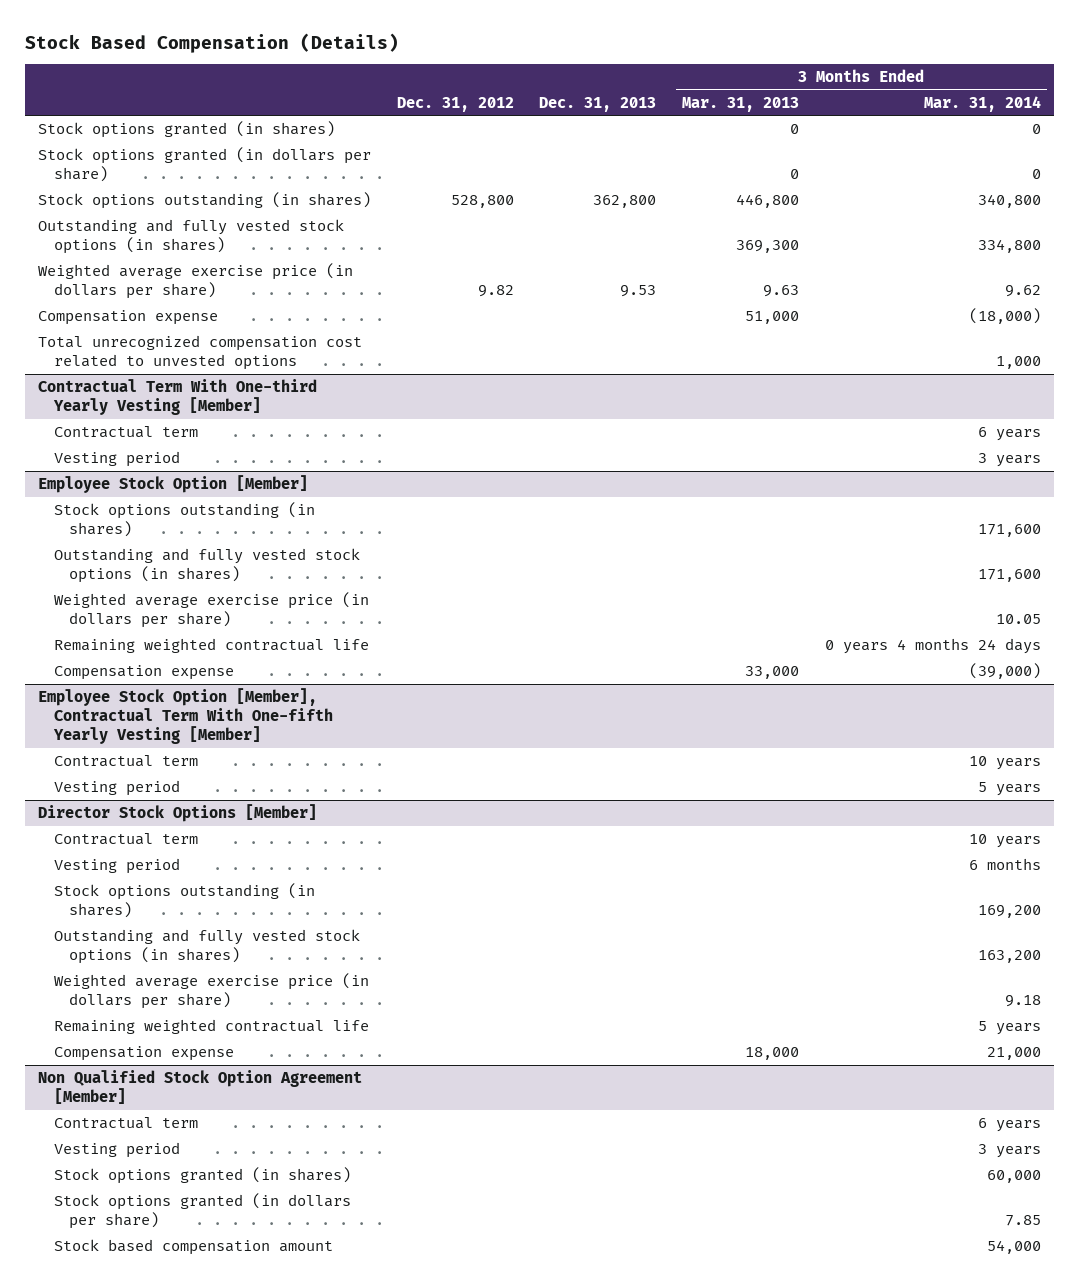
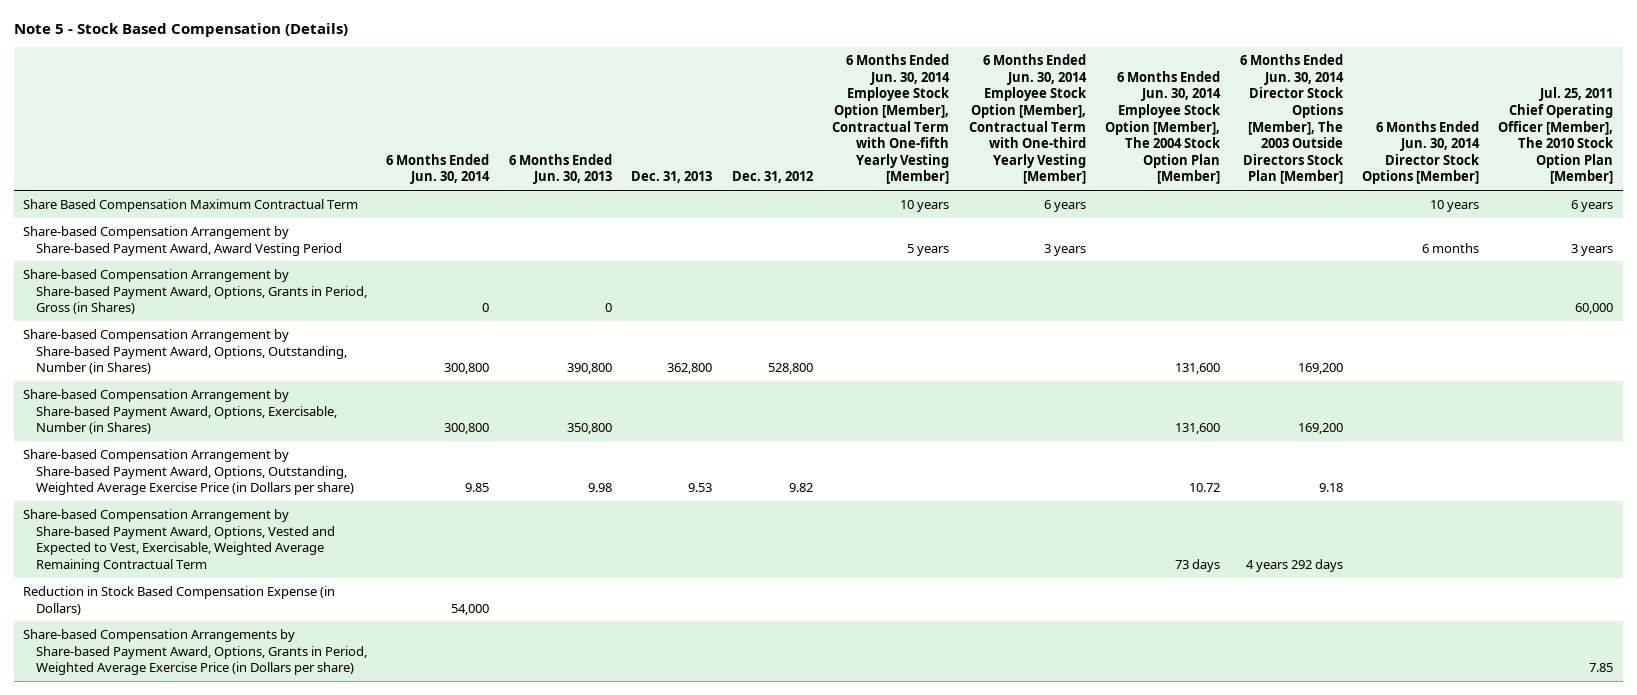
- Stock Based Compensation (Details)
+ Note 5 - Stock Based Compensation (Details)
- | Dec. 31, 2012 | Dec. 31, 2013 | 3 Months Ended Mar. 31, 2013 | 3 Months Ended Mar. 31, 2014
+ | 6 Months Ended Jun. 30, 2014 | 6 Months Ended Jun. 30, 2013 | Dec. 31, 2013 | Dec. 31, 2012 | 6 Months Ended Jun. 30, 2014 Employee Stock Option [Member], Contractual Term with One-fifth Yearly Vesting [Member] | 6 Months Ended Jun. 30, 2014 Employee Stock Option [Member], Contractual Term with One-third Yearly Vesting [Member] | 6 Months Ended Jun. 30, 2014 Employee Stock Option [Member], The 2004 Stock Option Plan [Member] | 6 Months Ended Jun. 30, 2014 Director Stock Options [Member], The 2003 Outside Directors Stock Plan [Member] | 6 Months Ended Jun. 30, 2014 Director Stock Options [Member] | Jul. 25, 2011 Chief Operating Officer [Member], The 2010 Stock Option Plan [Member]
- Stock options granted (in shares) | | | 0 | 0
- Stock options granted (in dollars per share) | | | 0 | 0
- Stock options outstanding (in shares) | 528,800 | 362,800 | 446,800 | 340,800
- Outstanding and fully vested stock options (in shares) | | | 369,300 | 334,800
- Weighted average exercise price (in dollars per share) | 9.82 | 9.53 | 9.63 | 9.62
- Compensation expense | | | 51,000 | (18,000)
- Total unrecognized compensation cost related to unvested options | | | | 1,000
- Contractual Term With One-third Yearly Vesting [Member]
- Contractual term | | | | 6 years
- Vesting period | | | | 3 years
- Employee Stock Option [Member]
- Stock options outstanding (in shares) | | | | 171,600
- Outstanding and fully vested stock options (in shares) | | | | 171,600
- Weighted average exercise price (in dollars per share) | | | | 10.05
- Remaining weighted contractual life | | | | 0 years 4 months 24 days
- Compensation expense | | | 33,000 | (39,000)
- Employee Stock Option [Member], Contractual Term With One-fifth Yearly Vesting [Member]
- Contractual term | | | | 10 years
- Vesting period | | | | 5 years
- Director Stock Options [Member]
- Contractual term | | | | 10 years
- Vesting period | | | | 6 months
- Stock options outstanding (in shares) | | | | 169,200
- Outstanding and fully vested stock options (in shares) | | | | 163,200
- Weighted average exercise price (in dollars per share) | | | | 9.18
- Remaining weighted contractual life | | | | 5 years
- Compensation expense | | | 18,000 | 21,000
- Non Qualified Stock Option Agreement [Member]
- Contractual term | | | | 6 years
- Vesting period | | | | 3 years
- Stock options granted (in shares) | | | | 60,000
- Stock options granted (in dollars per share) | | | | 7.85
- Stock based compensation amount | | | | 54,000
+ Share Based Compensation Maximum Contractual Term | | | | | 10 years | 6 years | | | 10 years | 6 years
+ Share-based Compensation Arrangement by Share-based Payment Award, Award Vesting Period | | | | | 5 years | 3 years | | | 6 months | 3 years
+ Share-based Compensation Arrangement by Share-based Payment Award, Options, Grants in Period, Gross (in Shares) | 0 | 0 | | | | | | | | 60,000
+ Share-based Compensation Arrangement by Share-based Payment Award, Options, Outstanding, Number (in Shares) | 300,800 | 390,800 | 362,800 | 528,800 | | | 131,600 | 169,200 | |
+ Share-based Compensation Arrangement by Share-based Payment Award, Options, Exercisable, Number (in Shares) | 300,800 | 350,800 | | | | | 131,600 | 169,200 | |
+ Share-based Compensation Arrangement by Share-based Payment Award, Options, Outstanding, Weighted Average Exercise Price (in Dollars per share) | 9.85 | 9.98 | 9.53 | 9.82 | | | 10.72 | 9.18 | |
+ Share-based Compensation Arrangement by Share-based Payment Award, Options, Vested and Expected to Vest, Exercisable, Weighted Average Remaining Contractual Term | | | | | | | 73 days | 4 years 292 days | |
+ Reduction in Stock Based Compensation Expense (in Dollars) | 54,000 | | | | | | | | |
+ Share-based Compensation Arrangements by Share-based Payment Award, Options, Grants in Period, Weighted Average Exercise Price (in Dollars per share) | | | | | | | | | | 7.85

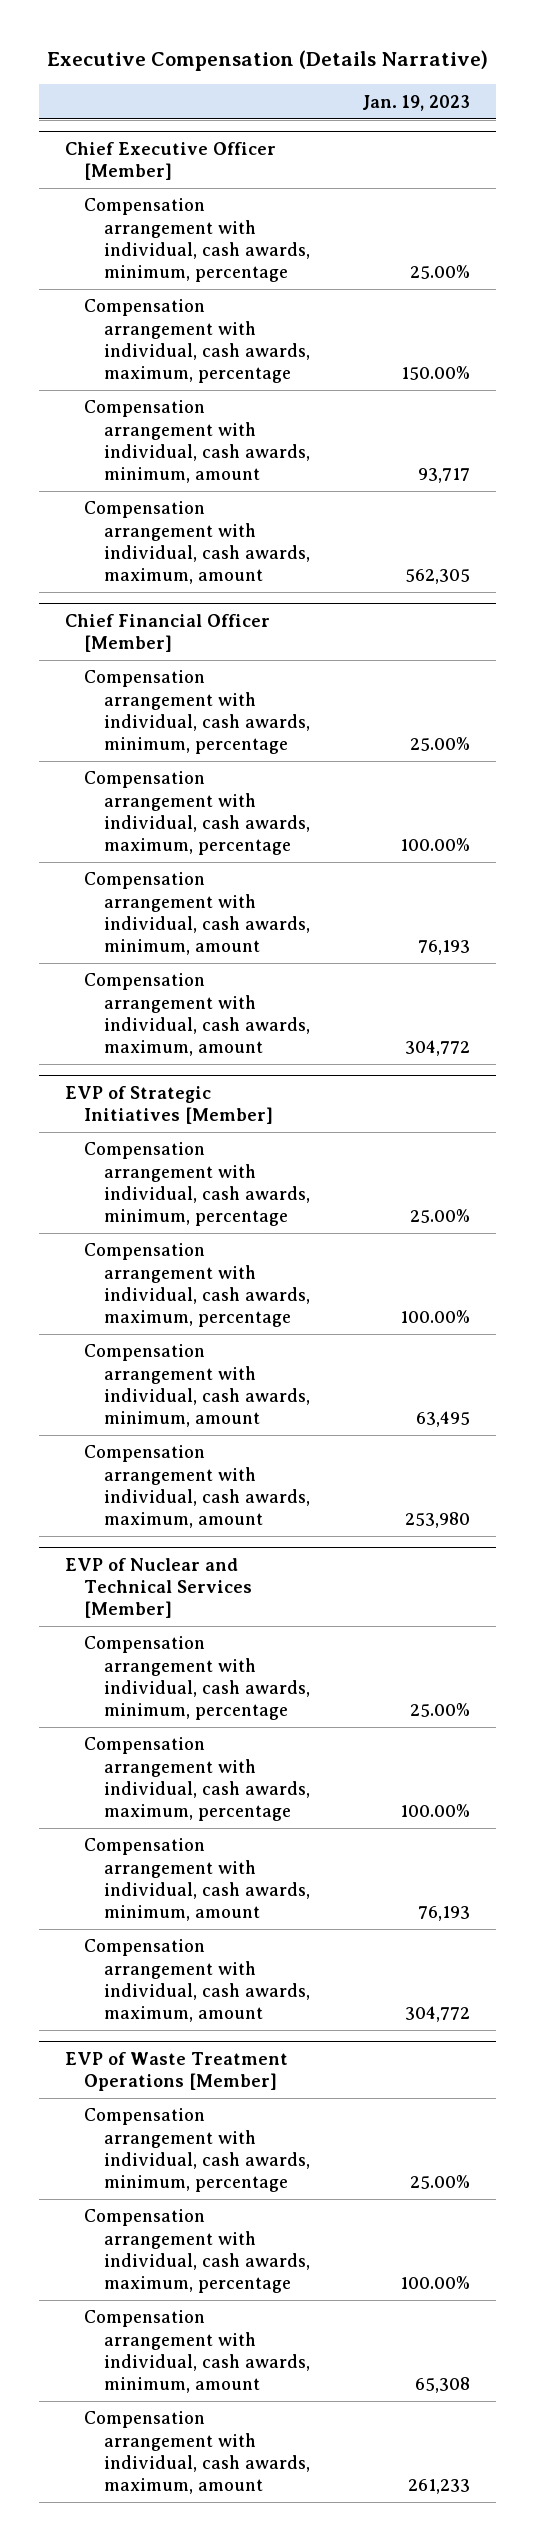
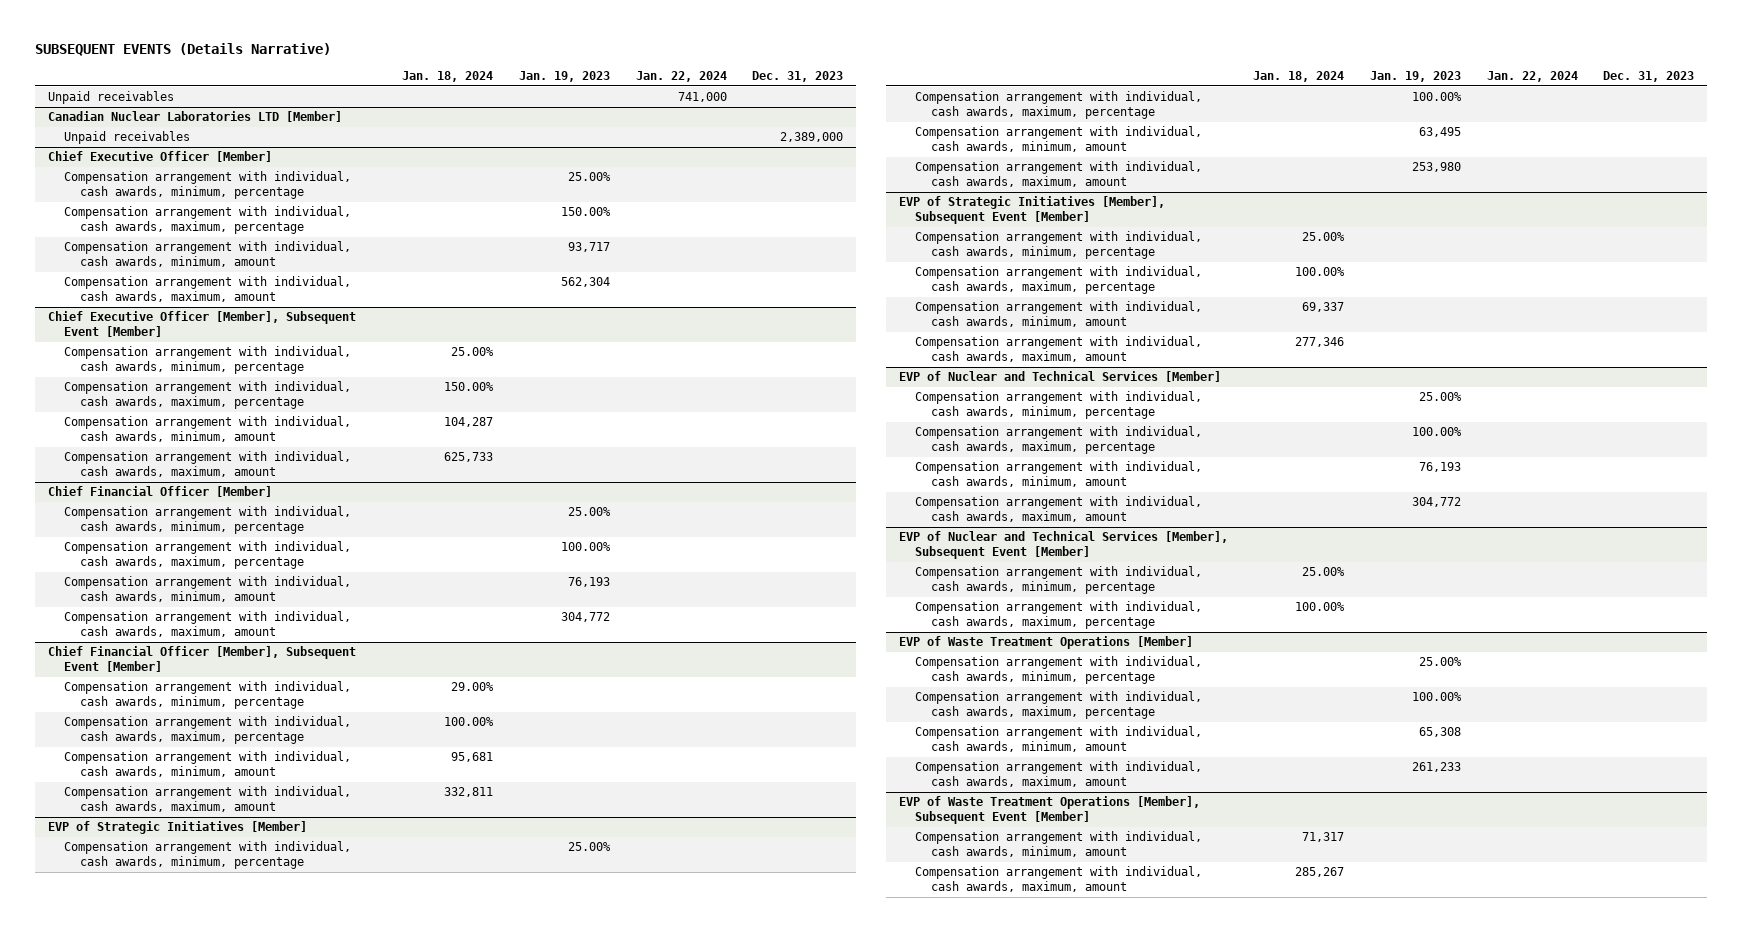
- Executive Compensation (Details Narrative)
+ SUBSEQUENT EVENTS (Details Narrative)
- | Jan. 19, 2023
+ | Jan. 18, 2024 | Jan. 19, 2023 | Jan. 22, 2024 | Dec. 31, 2023
+ Unpaid receivables | | | 741,000 |
+ Canadian Nuclear Laboratories LTD [Member]
+ Unpaid receivables | | | | 2,389,000
@ Chief Executive Officer [Member]
- Compensation arrangement with individual, cash awards, maximum, amount | 562,305
+ Compensation arrangement with individual, cash awards, maximum, amount | | 562,304 | |
+ Chief Executive Officer [Member], Subsequent Event [Member]
+ Compensation arrangement with individual, cash awards, minimum, percentage | 25.00% | | |
+ Compensation arrangement with individual, cash awards, maximum, percentage | 150.00% | | |
+ Compensation arrangement with individual, cash awards, minimum, amount | 104,287 | | |
+ Compensation arrangement with individual, cash awards, maximum, amount | 625,733 | | |
+ Chief Financial Officer [Member], Subsequent Event [Member]
+ Compensation arrangement with individual, cash awards, minimum, percentage | 29.00% | | |
+ Compensation arrangement with individual, cash awards, maximum, percentage | 100.00% | | |
+ Compensation arrangement with individual, cash awards, minimum, amount | 95,681 | | |
+ Compensation arrangement with individual, cash awards, maximum, amount | 332,811 | | |
+ EVP of Strategic Initiatives [Member], Subsequent Event [Member]
+ Compensation arrangement with individual, cash awards, minimum, percentage | 25.00% | | |
+ Compensation arrangement with individual, cash awards, maximum, percentage | 100.00% | | |
+ Compensation arrangement with individual, cash awards, minimum, amount | 69,337 | | |
+ Compensation arrangement with individual, cash awards, maximum, amount | 277,346 | | |
+ EVP of Nuclear and Technical Services [Member], Subsequent Event [Member]
+ Compensation arrangement with individual, cash awards, minimum, percentage | 25.00% | | |
+ Compensation arrangement with individual, cash awards, maximum, percentage | 100.00% | | |
+ EVP of Waste Treatment Operations [Member], Subsequent Event [Member]
+ Compensation arrangement with individual, cash awards, minimum, amount | 71,317 | | |
+ Compensation arrangement with individual, cash awards, maximum, amount | 285,267 | | |

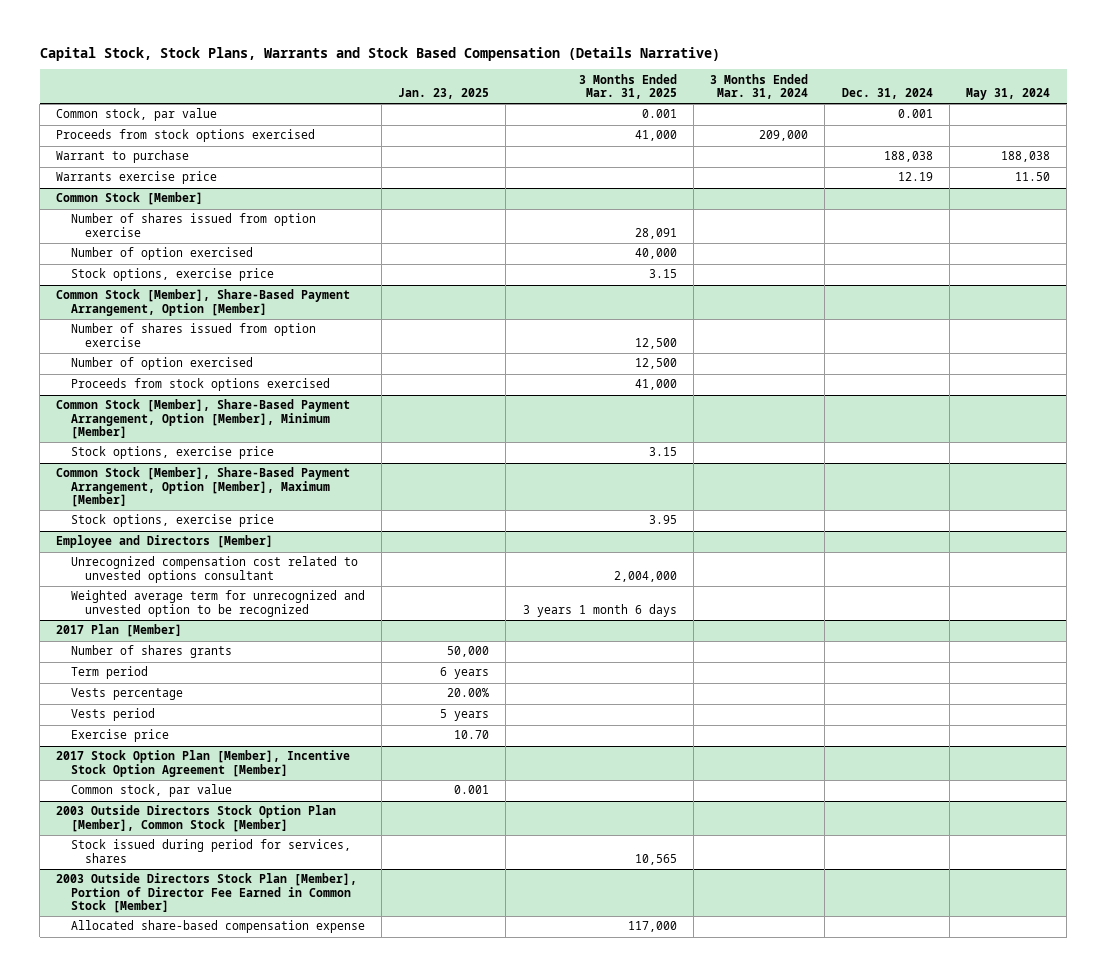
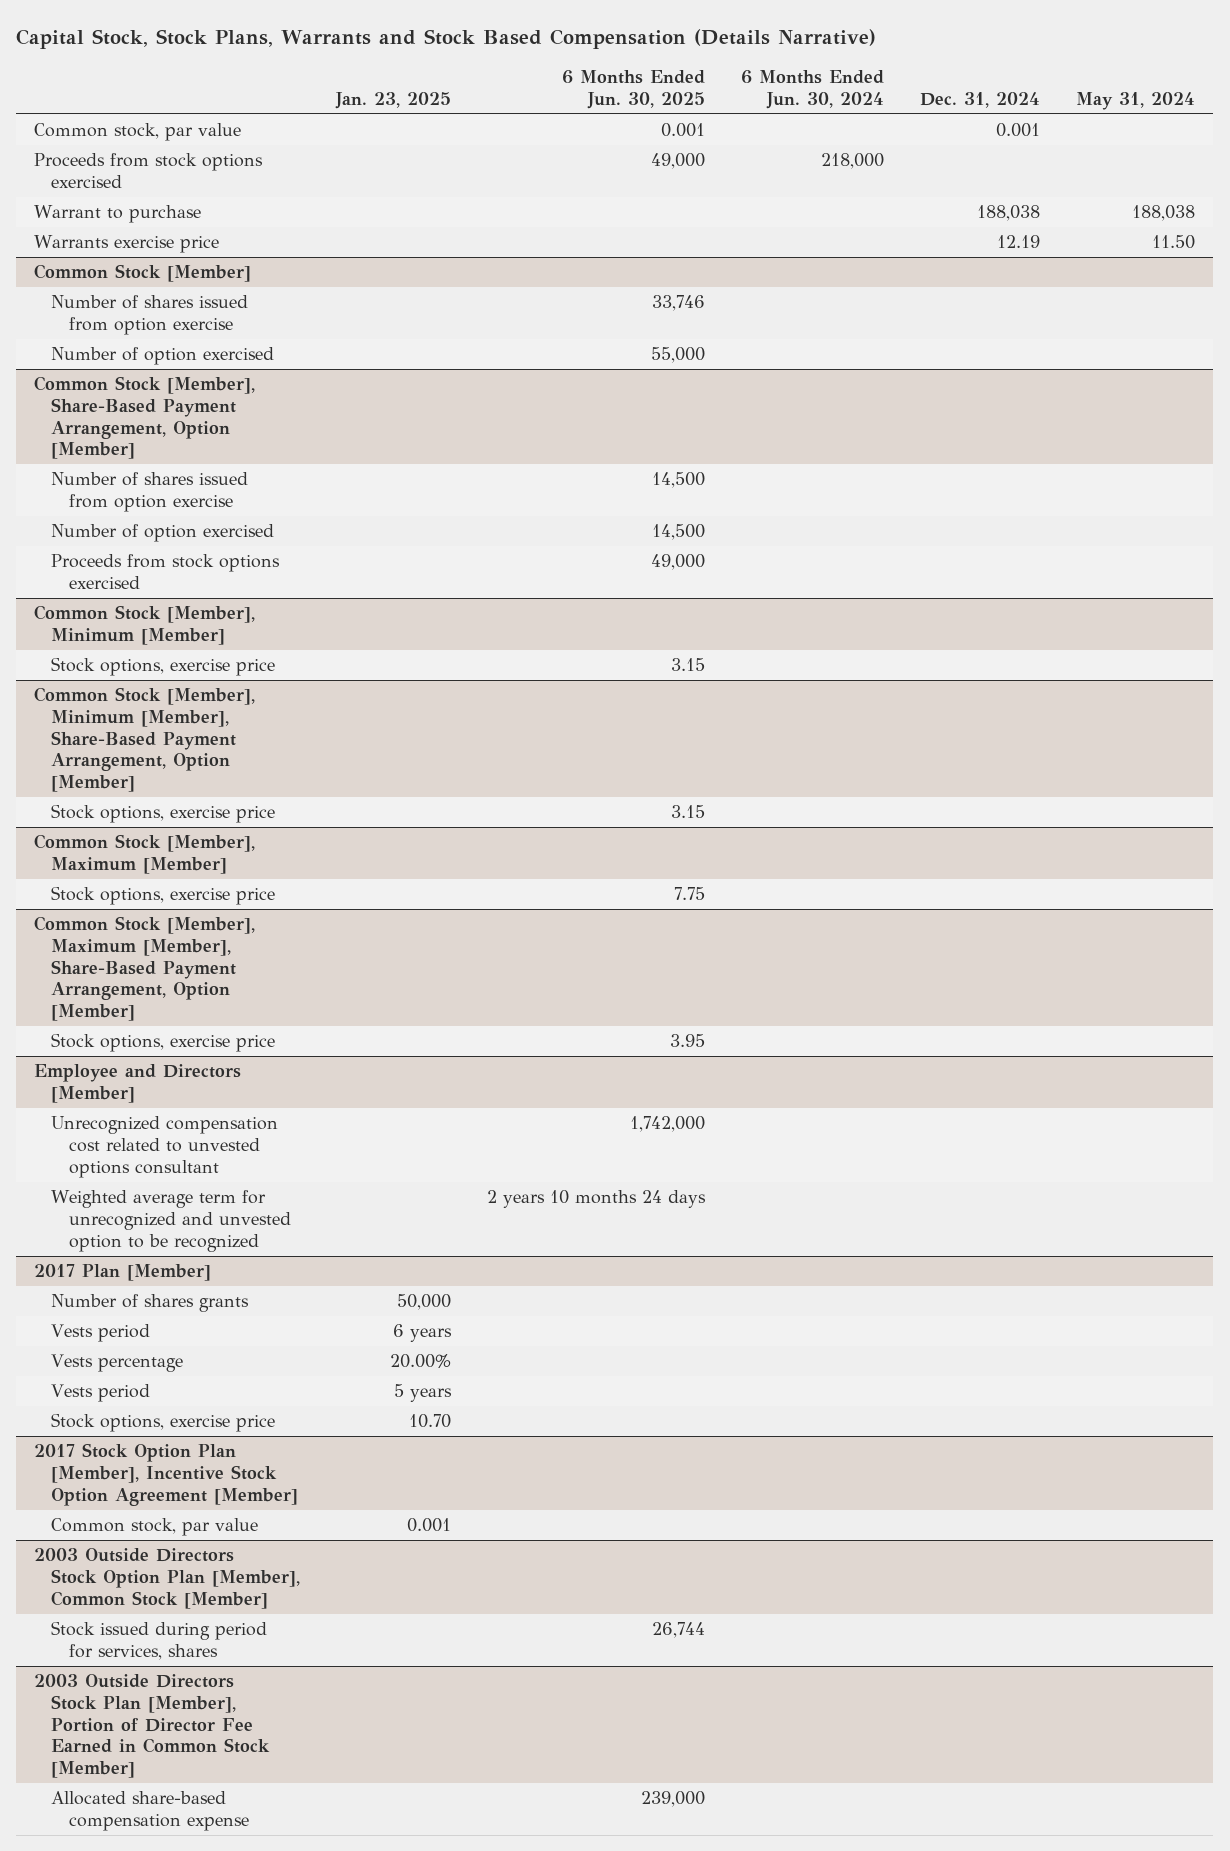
- | Jan. 23, 2025 | 3 Months Ended Mar. 31, 2025 | 3 Months Ended Mar. 31, 2024 | Dec. 31, 2024 | May 31, 2024
+ | Jan. 23, 2025 | 6 Months Ended Jun. 30, 2025 | 6 Months Ended Jun. 30, 2024 | Dec. 31, 2024 | May 31, 2024
@ Common Stock [Member]
- Stock options, exercise price | | 3.15 | | |
- Common Stock [Member], Share-Based Payment Arrangement, Option [Member], Minimum [Member]
+ Common Stock [Member], Minimum [Member]
+ Stock options, exercise price | | 3.15 | | |
+ Common Stock [Member], Minimum [Member], Share-Based Payment Arrangement, Option [Member]
- Common Stock [Member], Share-Based Payment Arrangement, Option [Member], Maximum [Member]
+ Common Stock [Member], Maximum [Member]
+ Stock options, exercise price | | 7.75 | | |
+ Common Stock [Member], Maximum [Member], Share-Based Payment Arrangement, Option [Member]
@ 2017 Plan [Member]
- Term period | 6 years | | | |
+ Vests period | 6 years | | | |
- Exercise price | 10.70 | | | |
+ Stock options, exercise price | 10.70 | | | |

